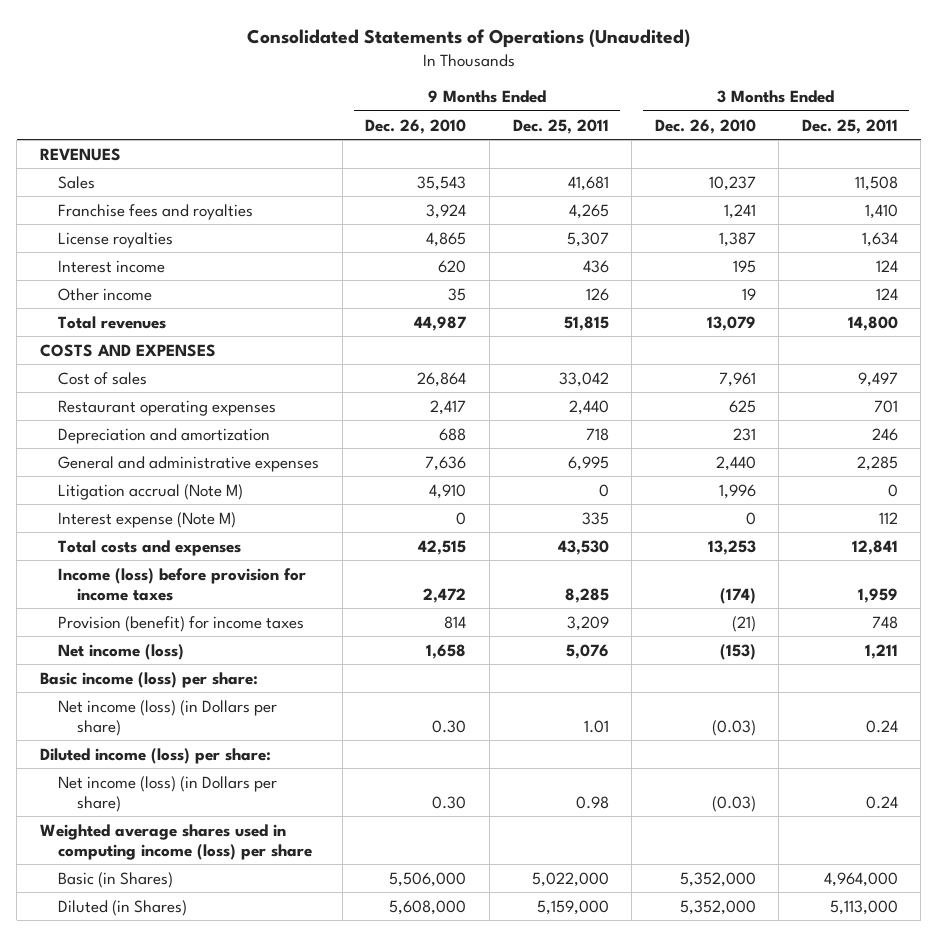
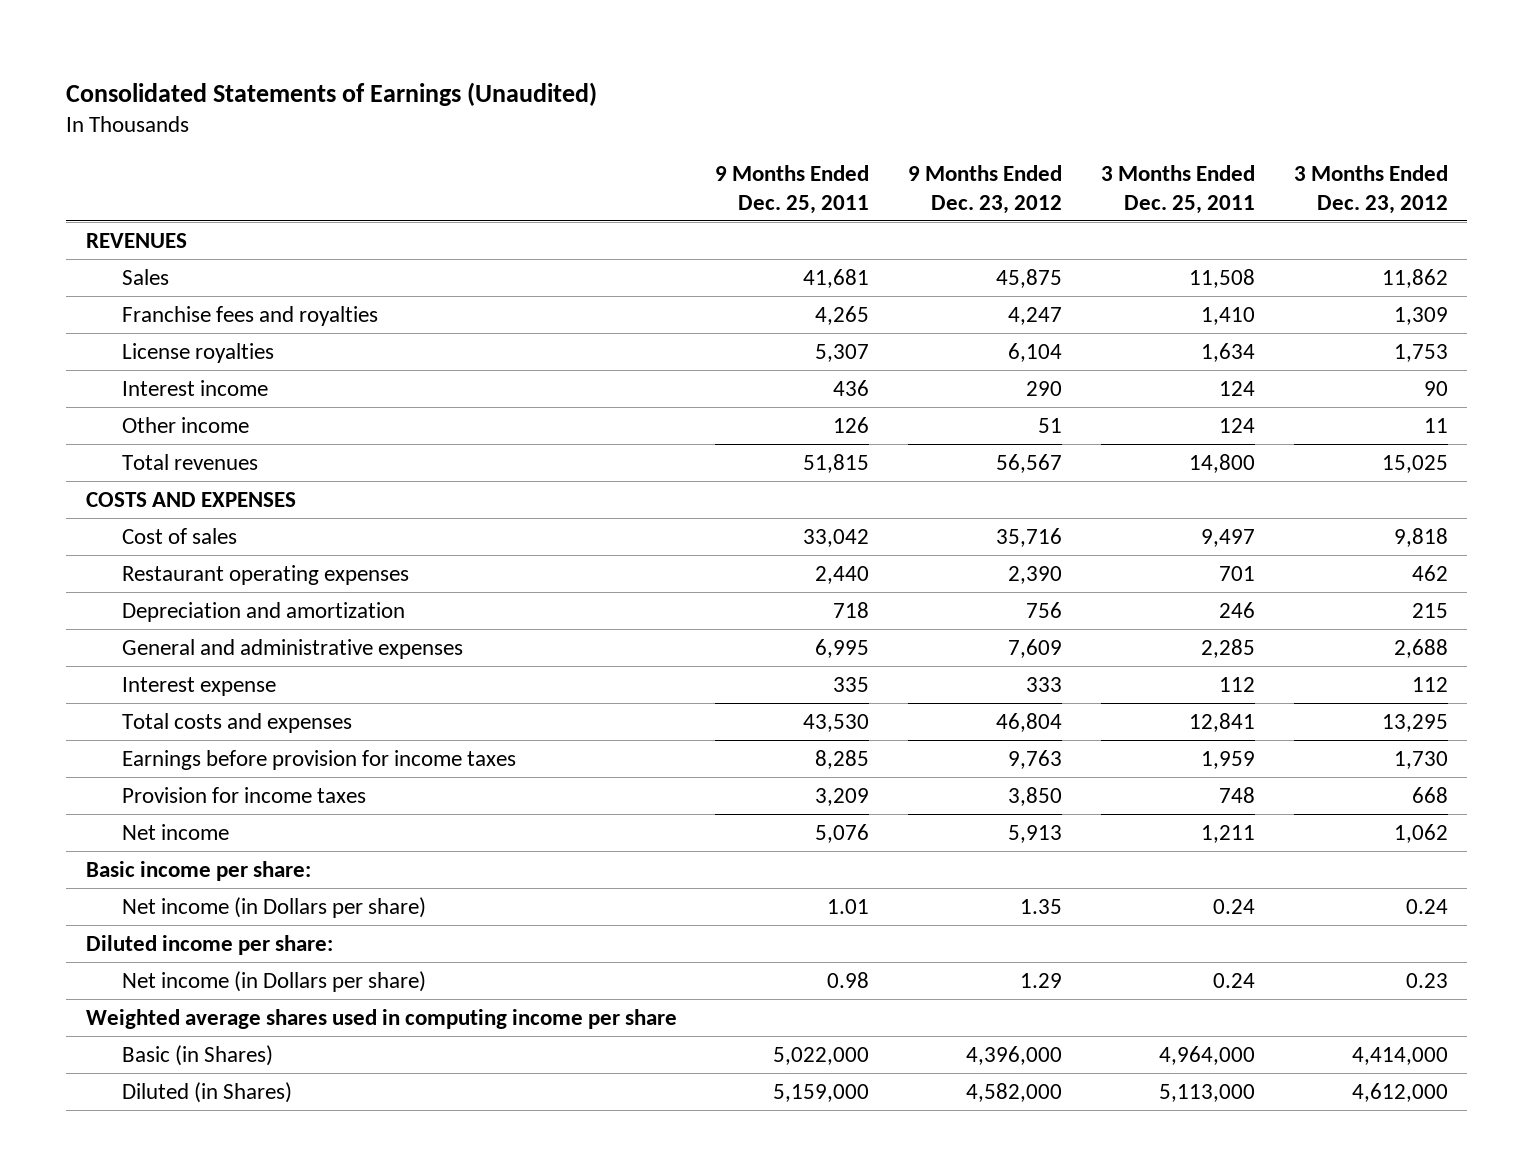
- Consolidated Statements of Operations (Unaudited)
+ Consolidated Statements of Earnings (Unaudited)
- | 9 Months Ended Dec. 26, 2010 | 9 Months Ended Dec. 25, 2011 | 3 Months Ended Dec. 26, 2010 | 3 Months Ended Dec. 25, 2011
+ | 9 Months Ended Dec. 25, 2011 | 9 Months Ended Dec. 23, 2012 | 3 Months Ended Dec. 25, 2011 | 3 Months Ended Dec. 23, 2012
- Litigation accrual (Note M) | 4,910 | 0 | 1,996 | 0
- Interest expense (Note M) | 0 | 335 | 0 | 112
+ Interest expense | 335 | 333 | 112 | 112
- Income (loss) before provision for income taxes | 2,472 | 8,285 | (174) | 1,959
- Provision (benefit) for income taxes | 814 | 3,209 | (21) | 748
- Net income (loss) | 1,658 | 5,076 | (153) | 1,211
- Basic income (loss) per share:
- Net income (loss) (in Dollars per share) | 0.30 | 1.01 | (0.03) | 0.24
- Diluted income (loss) per share:
- Net income (loss) (in Dollars per share) | 0.30 | 0.98 | (0.03) | 0.24
- Weighted average shares used in computing income (loss) per share
+ Earnings before provision for income taxes | 8,285 | 9,763 | 1,959 | 1,730
+ Provision for income taxes | 3,209 | 3,850 | 748 | 668
+ Net income | 5,076 | 5,913 | 1,211 | 1,062
+ Basic income per share:
+ Net income (in Dollars per share) | 1.01 | 1.35 | 0.24 | 0.24
+ Diluted income per share:
+ Net income (in Dollars per share) | 0.98 | 1.29 | 0.24 | 0.23
+ Weighted average shares used in computing income per share

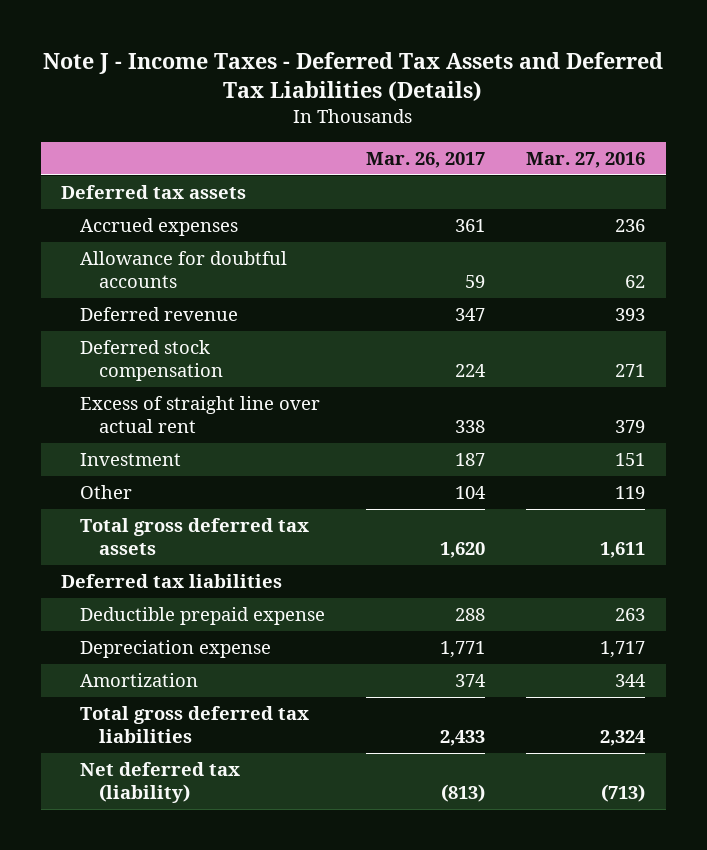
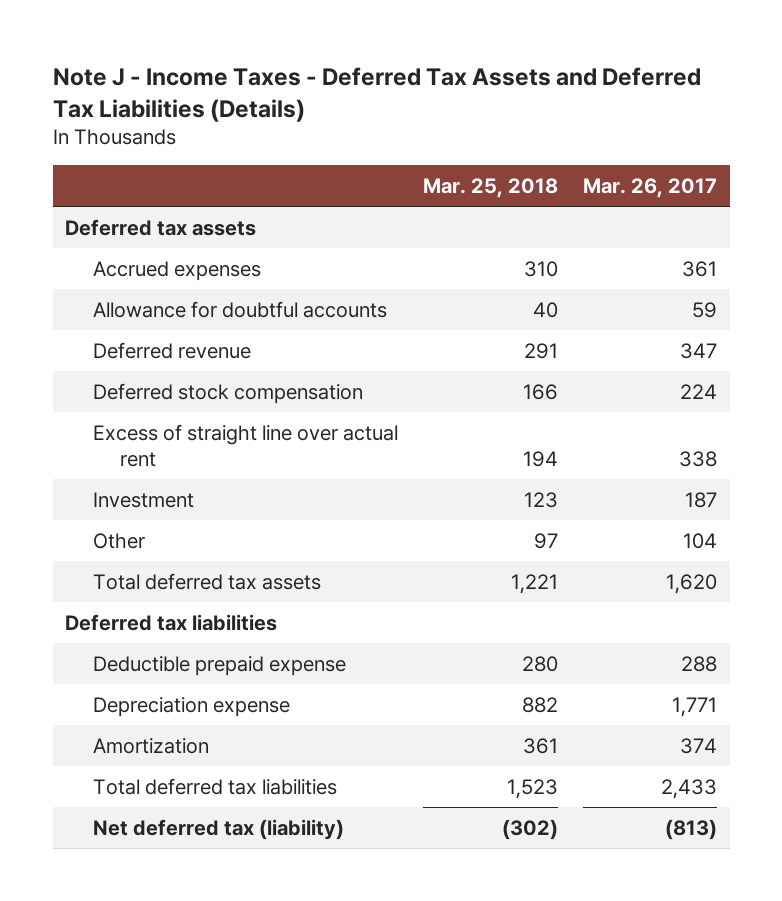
- | Mar. 26, 2017 | Mar. 27, 2016
+ | Mar. 25, 2018 | Mar. 26, 2017
- Total gross deferred tax assets | 1,620 | 1,611
+ Total deferred tax assets | 1,221 | 1,620
- Total gross deferred tax liabilities | 2,433 | 2,324
+ Total deferred tax liabilities | 1,523 | 2,433

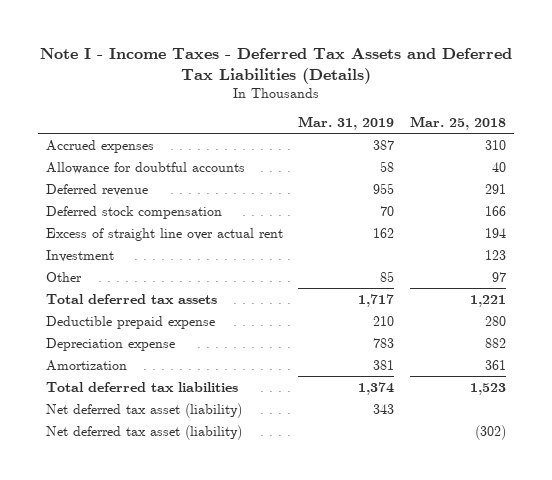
- Note J - Income Taxes - Deferred Tax Assets and Deferred Tax Liabilities (Details)
+ Note I - Income Taxes - Deferred Tax Assets and Deferred Tax Liabilities (Details)
- | Mar. 25, 2018 | Mar. 26, 2017
+ | Mar. 31, 2019 | Mar. 25, 2018
- Deferred tax assets
- Deferred tax liabilities
- Net deferred tax (liability) | (302) | (813)
+ Net deferred tax asset (liability) | 343 |
+ Net deferred tax asset (liability) | | (302)

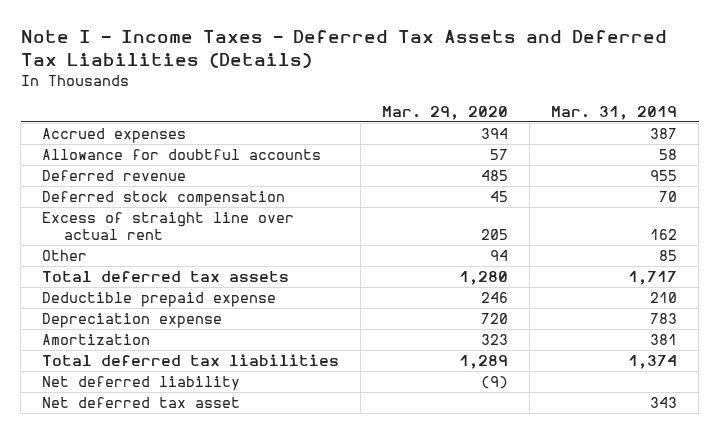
- | Mar. 31, 2019 | Mar. 25, 2018
+ | Mar. 29, 2020 | Mar. 31, 2019
- Investment | | 123
- Net deferred tax asset (liability) | 343 |
- Net deferred tax asset (liability) | | (302)
+ Net deferred liability | (9) |
+ Net deferred tax asset | | 343

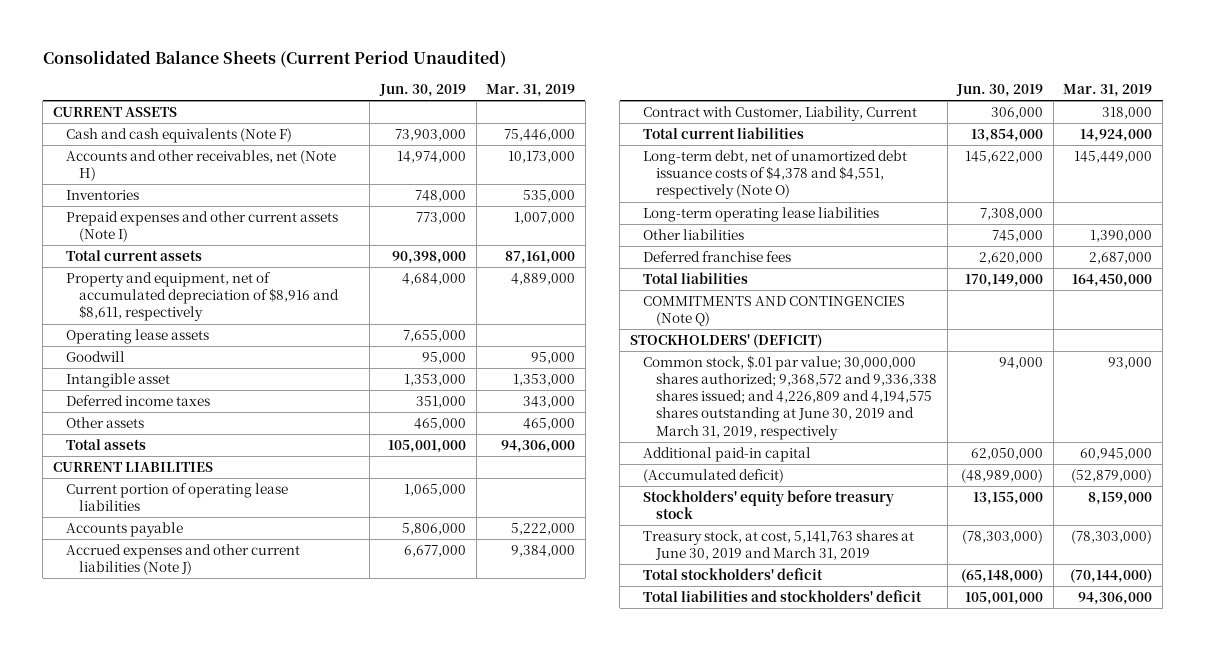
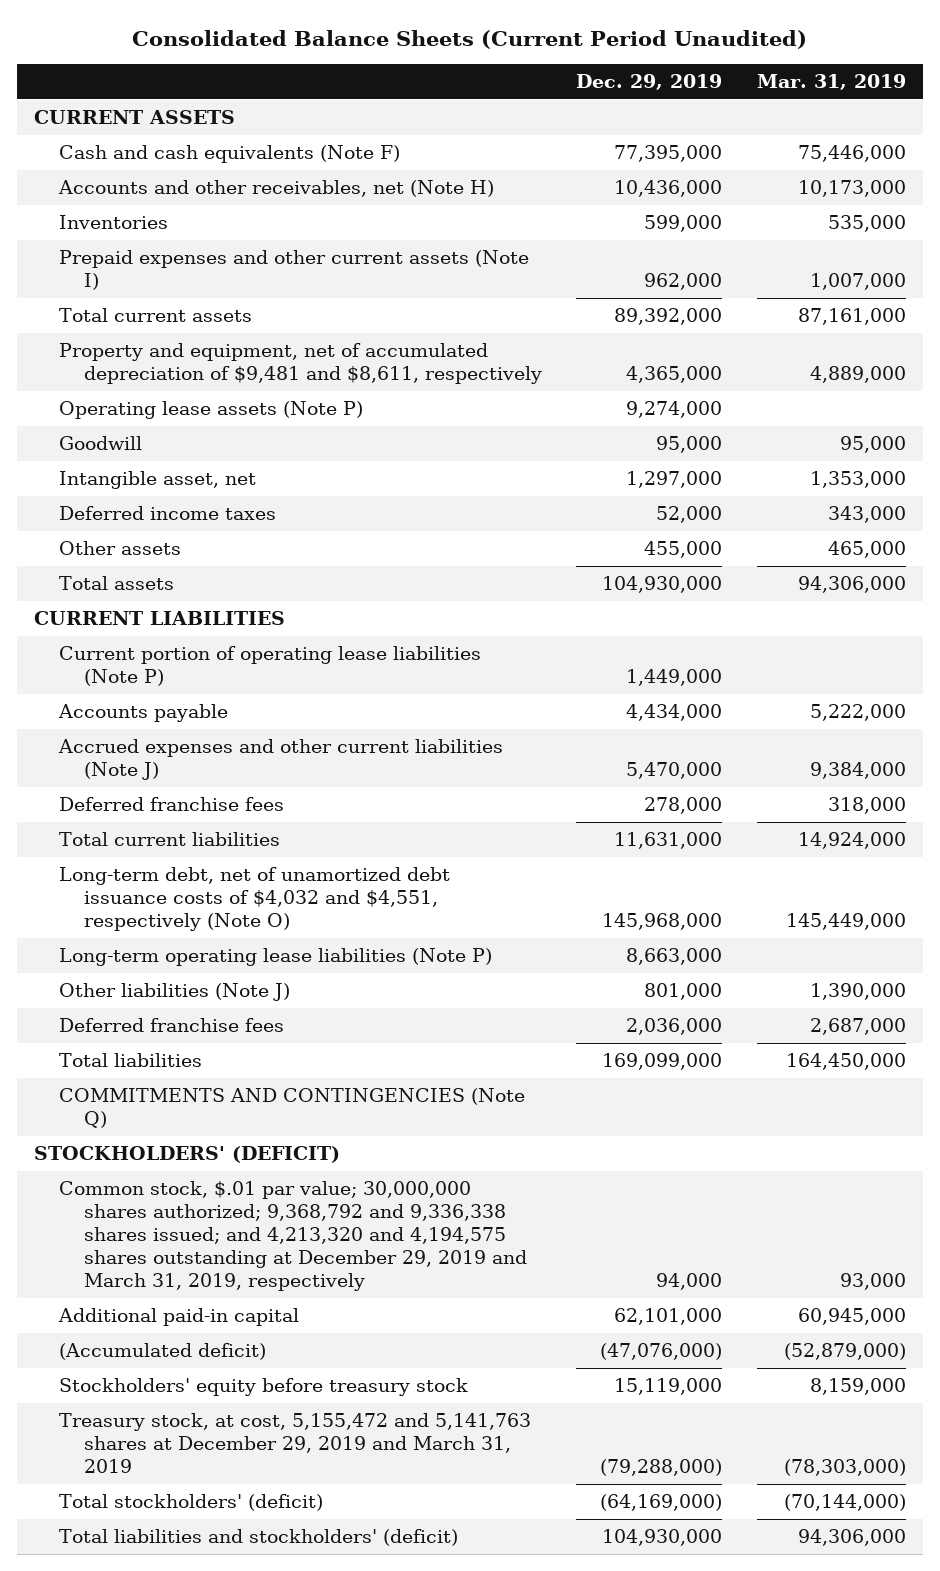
- | Jun. 30, 2019 | Mar. 31, 2019
+ | Dec. 29, 2019 | Mar. 31, 2019
- Property and equipment, net of accumulated depreciation of $8,916 and $8,611, respectively | 4,684,000 | 4,889,000
- Operating lease assets | 7,655,000 |
+ Property and equipment, net of accumulated depreciation of $9,481 and $8,611, respectively | 4,365,000 | 4,889,000
+ Operating lease assets (Note P) | 9,274,000 |
- Intangible asset | 1,353,000 | 1,353,000
+ Intangible asset, net | 1,297,000 | 1,353,000
- Current portion of operating lease liabilities | 1,065,000 |
+ Current portion of operating lease liabilities (Note P) | 1,449,000 |
- Contract with Customer, Liability, Current | 306,000 | 318,000
+ Deferred franchise fees | 278,000 | 318,000
- Long-term debt, net of unamortized debt issuance costs of $4,378 and $4,551, respectively (Note O) | 145,622,000 | 145,449,000
- Long-term operating lease liabilities | 7,308,000 |
- Other liabilities | 745,000 | 1,390,000
+ Long-term debt, net of unamortized debt issuance costs of $4,032 and $4,551, respectively (Note O) | 145,968,000 | 145,449,000
+ Long-term operating lease liabilities (Note P) | 8,663,000 |
+ Other liabilities (Note J) | 801,000 | 1,390,000
- Common stock, $.01 par value; 30,000,000 shares authorized; 9,368,572 and 9,336,338 shares issued; and 4,226,809 and 4,194,575 shares outstanding at June 30, 2019 and March 31, 2019, respectively | 94,000 | 93,000
+ Common stock, $.01 par value; 30,000,000 shares authorized; 9,368,792 and 9,336,338 shares issued; and 4,213,320 and 4,194,575 shares outstanding at December 29, 2019 and March 31, 2019, respectively | 94,000 | 93,000
- Treasury stock, at cost, 5,141,763 shares at June 30, 2019 and March 31, 2019 | (78,303,000) | (78,303,000)
- Total stockholders' deficit | (65,148,000) | (70,144,000)
- Total liabilities and stockholders' deficit | 105,001,000 | 94,306,000
+ Treasury stock, at cost, 5,155,472 and 5,141,763 shares at December 29, 2019 and March 31, 2019 | (79,288,000) | (78,303,000)
+ Total stockholders' (deficit) | (64,169,000) | (70,144,000)
+ Total liabilities and stockholders' (deficit) | 104,930,000 | 94,306,000

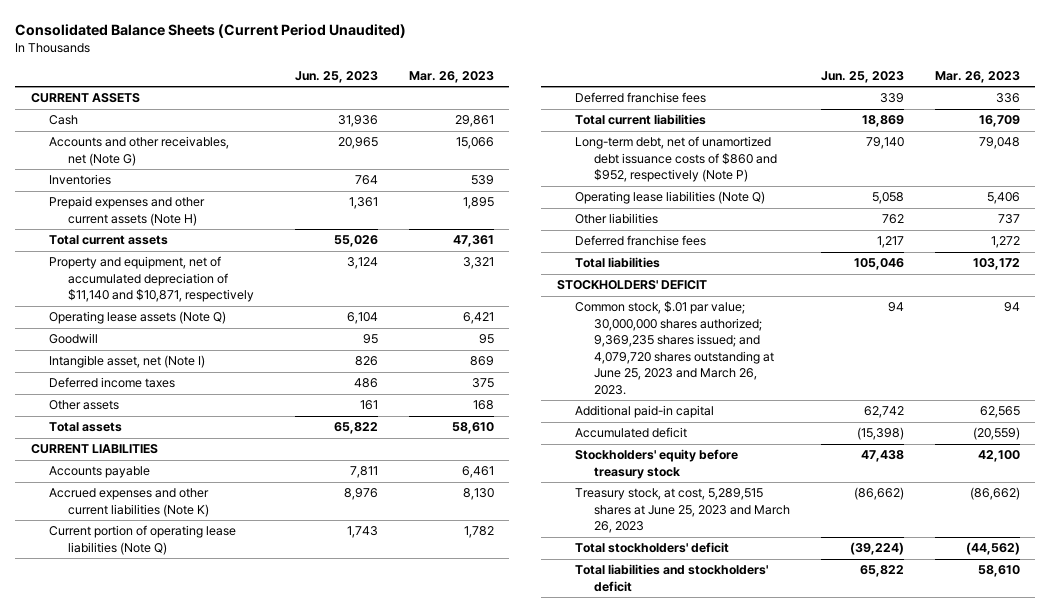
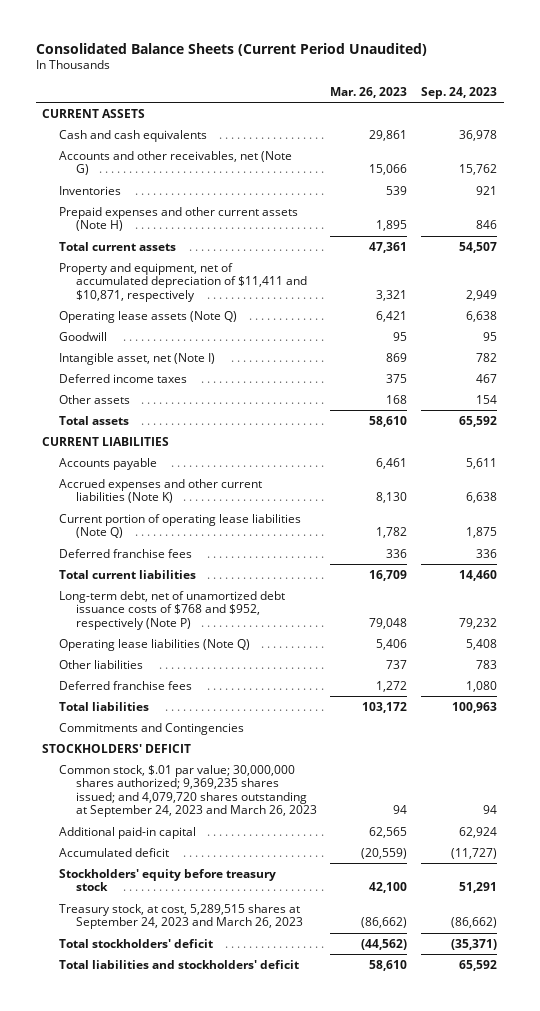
- | Jun. 25, 2023 | Mar. 26, 2023
+ | Mar. 26, 2023 | Sep. 24, 2023
- Cash | 31,936 | 29,861
+ Cash and cash equivalents | 29,861 | 36,978
- Property and equipment, net of accumulated depreciation of $11,140 and $10,871, respectively | 3,124 | 3,321
+ Property and equipment, net of accumulated depreciation of $11,411 and $10,871, respectively | 3,321 | 2,949
- Long-term debt, net of unamortized debt issuance costs of $860 and $952, respectively (Note P) | 79,140 | 79,048
+ Long-term debt, net of unamortized debt issuance costs of $768 and $952, respectively (Note P) | 79,048 | 79,232
+ Commitments and Contingencies
- Common stock, $.01 par value; 30,000,000 shares authorized; 9,369,235 shares issued; and 4,079,720 shares outstanding at June 25, 2023 and March 26, 2023. | 94 | 94
+ Common stock, $.01 par value; 30,000,000 shares authorized; 9,369,235 shares issued; and 4,079,720 shares outstanding at September 24, 2023 and March 26, 2023 | 94 | 94
- Treasury stock, at cost, 5,289,515 shares at June 25, 2023 and March 26, 2023 | (86,662) | (86,662)
+ Treasury stock, at cost, 5,289,515 shares at September 24, 2023 and March 26, 2023 | (86,662) | (86,662)

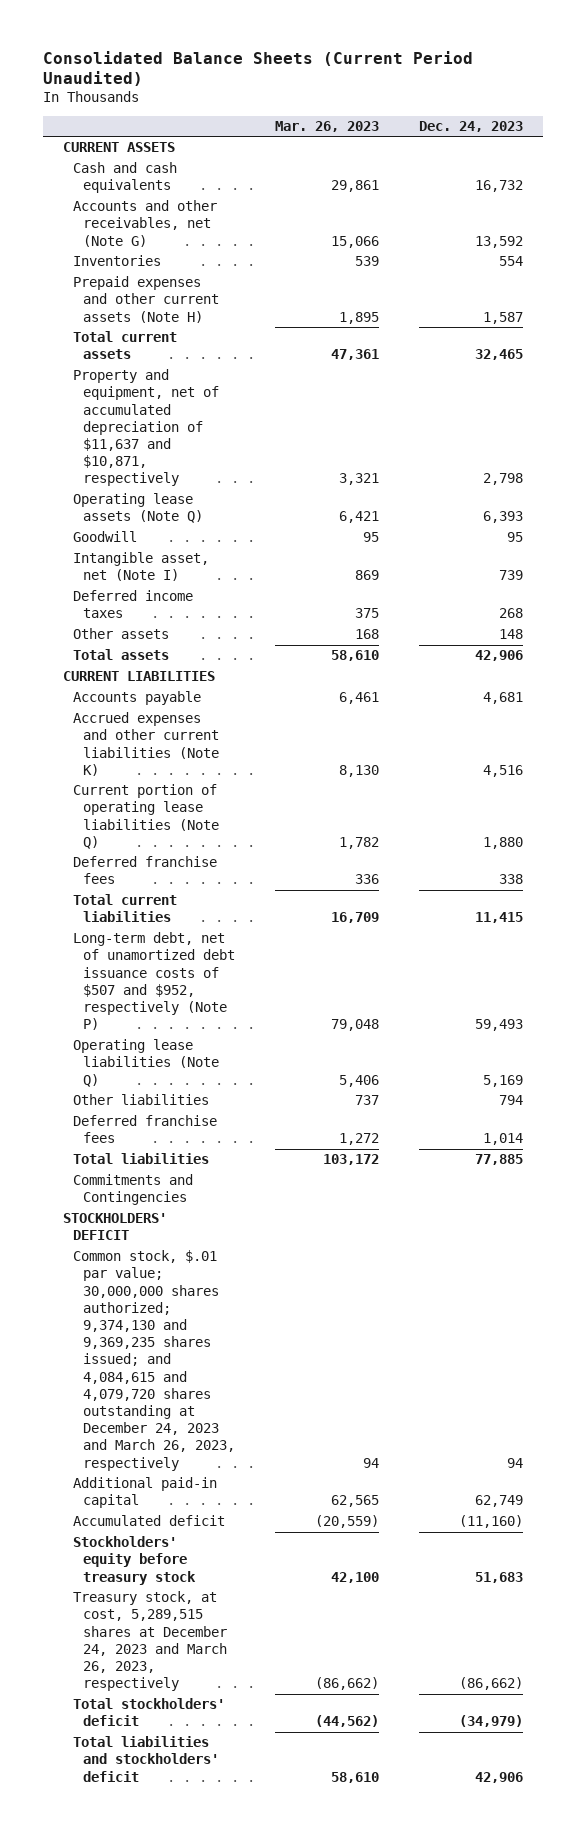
- | Mar. 26, 2023 | Sep. 24, 2023
+ | Mar. 26, 2023 | Dec. 24, 2023
- Property and equipment, net of accumulated depreciation of $11,411 and $10,871, respectively | 3,321 | 2,949
+ Property and equipment, net of accumulated depreciation of $11,637 and $10,871, respectively | 3,321 | 2,798
- Long-term debt, net of unamortized debt issuance costs of $768 and $952, respectively (Note P) | 79,048 | 79,232
+ Long-term debt, net of unamortized debt issuance costs of $507 and $952, respectively (Note P) | 79,048 | 59,493
- Common stock, $.01 par value; 30,000,000 shares authorized; 9,369,235 shares issued; and 4,079,720 shares outstanding at September 24, 2023 and March 26, 2023 | 94 | 94
+ Common stock, $.01 par value; 30,000,000 shares authorized; 9,374,130 and 9,369,235 shares issued; and 4,084,615 and 4,079,720 shares outstanding at December 24, 2023 and March 26, 2023, respectively | 94 | 94
- Treasury stock, at cost, 5,289,515 shares at September 24, 2023 and March 26, 2023 | (86,662) | (86,662)
+ Treasury stock, at cost, 5,289,515 shares at December 24, 2023 and March 26, 2023, respectively | (86,662) | (86,662)

